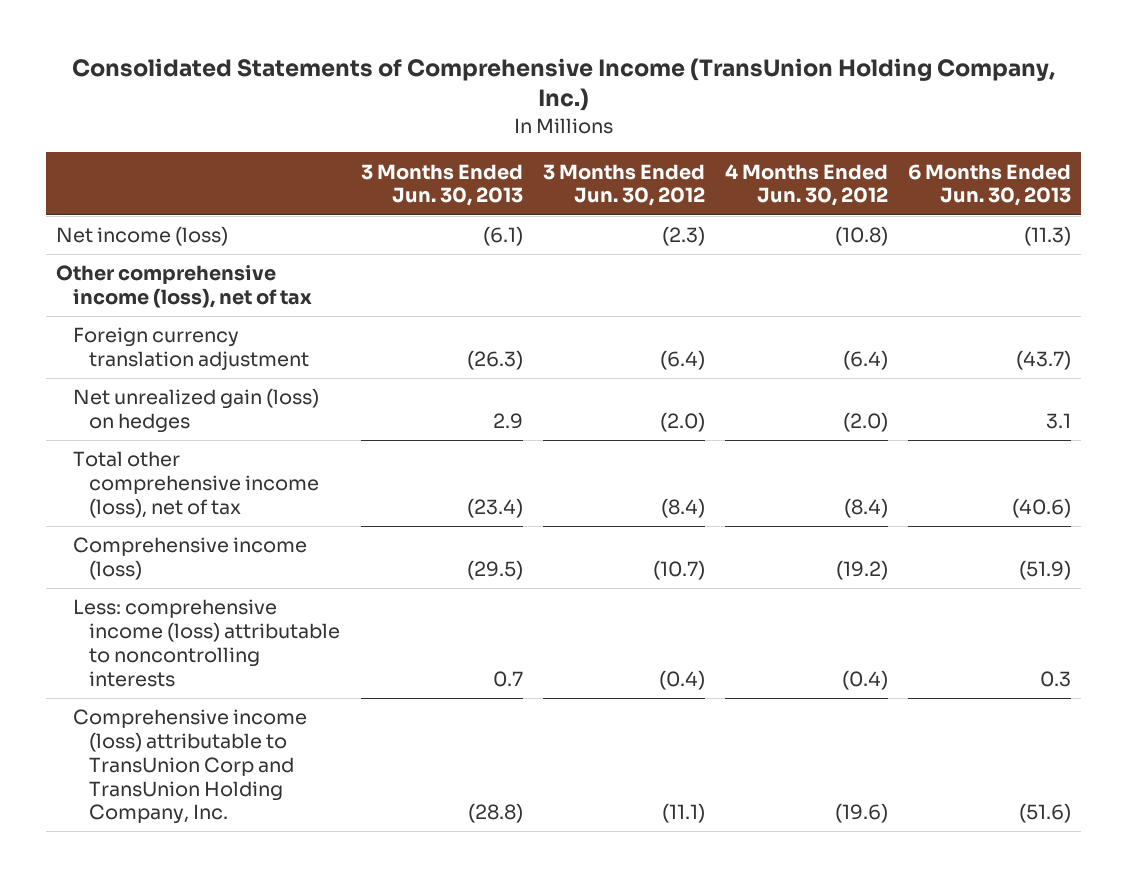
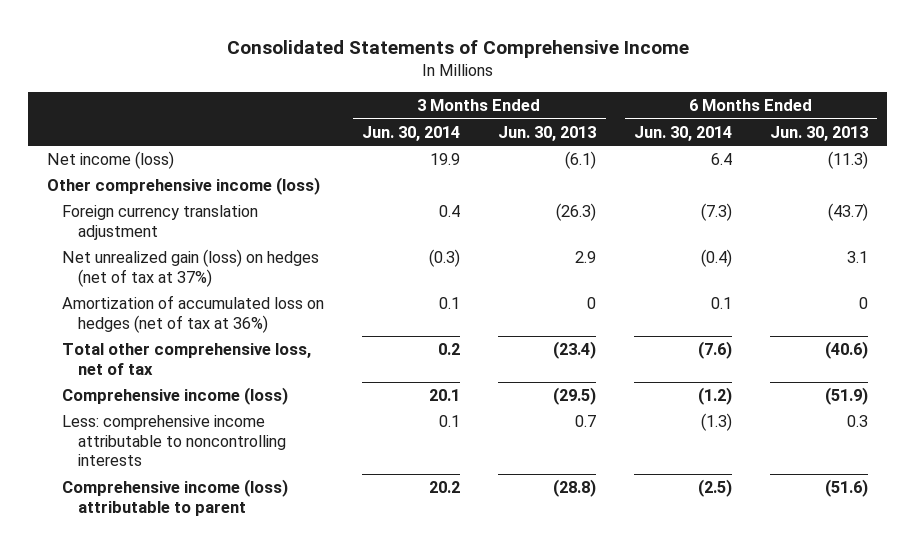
- Consolidated Statements of Comprehensive Income (TransUnion Holding Company, Inc.)
+ Consolidated Statements of Comprehensive Income
- | 3 Months Ended Jun. 30, 2013 | 3 Months Ended Jun. 30, 2012 | 4 Months Ended Jun. 30, 2012 | 6 Months Ended Jun. 30, 2013
+ | 3 Months Ended Jun. 30, 2014 | 3 Months Ended Jun. 30, 2013 | 6 Months Ended Jun. 30, 2014 | 6 Months Ended Jun. 30, 2013
- Other comprehensive income (loss), net of tax
+ Other comprehensive income (loss)
- Net unrealized gain (loss) on hedges | 2.9 | (2.0) | (2.0) | 3.1
- Total other comprehensive income (loss), net of tax | (23.4) | (8.4) | (8.4) | (40.6)
+ Net unrealized gain (loss) on hedges (net of tax at 37%) | (0.3) | 2.9 | (0.4) | 3.1
+ Amortization of accumulated loss on hedges (net of tax at 36%) | 0.1 | 0 | 0.1 | 0
+ Total other comprehensive loss, net of tax | 0.2 | (23.4) | (7.6) | (40.6)
- Less: comprehensive income (loss) attributable to noncontrolling interests | 0.7 | (0.4) | (0.4) | 0.3
- Comprehensive income (loss) attributable to TransUnion Corp and TransUnion Holding Company, Inc. | (28.8) | (11.1) | (19.6) | (51.6)
+ Less: comprehensive income attributable to noncontrolling interests | 0.1 | 0.7 | (1.3) | 0.3
+ Comprehensive income (loss) attributable to parent | 20.2 | (28.8) | (2.5) | (51.6)

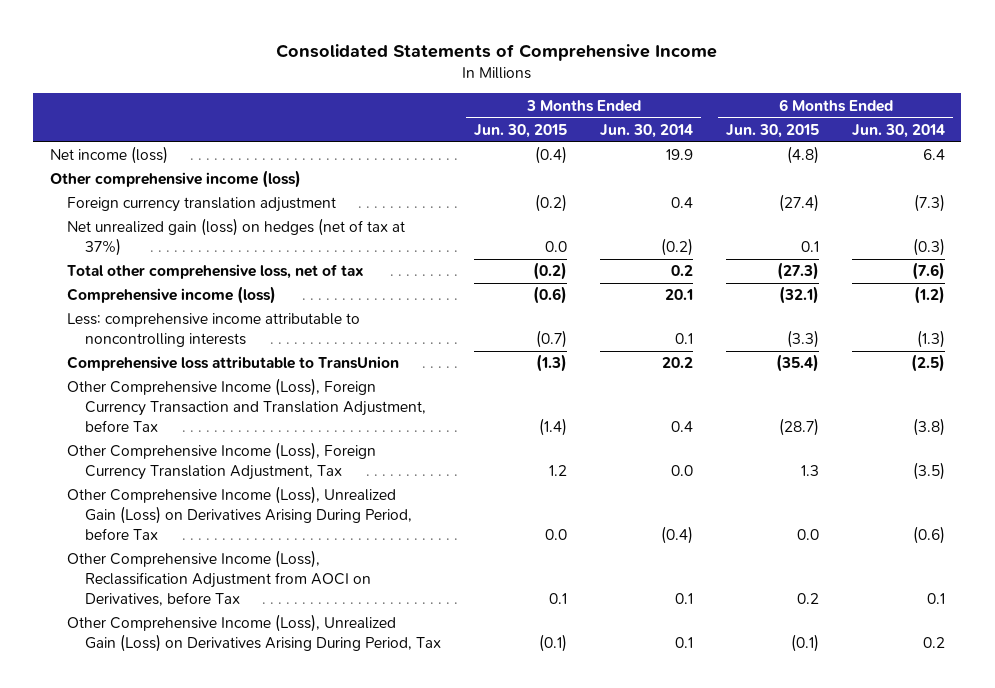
- | 3 Months Ended Jun. 30, 2014 | 3 Months Ended Jun. 30, 2013 | 6 Months Ended Jun. 30, 2014 | 6 Months Ended Jun. 30, 2013
+ | 3 Months Ended Jun. 30, 2015 | 3 Months Ended Jun. 30, 2014 | 6 Months Ended Jun. 30, 2015 | 6 Months Ended Jun. 30, 2014
- Net unrealized gain (loss) on hedges (net of tax at 37%) | (0.3) | 2.9 | (0.4) | 3.1
- Amortization of accumulated loss on hedges (net of tax at 36%) | 0.1 | 0 | 0.1 | 0
+ Net unrealized gain (loss) on hedges (net of tax at 37%) | 0.0 | (0.2) | 0.1 | (0.3)
- Comprehensive income (loss) attributable to parent | 20.2 | (28.8) | (2.5) | (51.6)
+ Comprehensive loss attributable to TransUnion | (1.3) | 20.2 | (35.4) | (2.5)
+ Other Comprehensive Income (Loss), Foreign Currency Transaction and Translation Adjustment, before Tax | (1.4) | 0.4 | (28.7) | (3.8)
+ Other Comprehensive Income (Loss), Foreign Currency Translation Adjustment, Tax | 1.2 | 0.0 | 1.3 | (3.5)
+ Other Comprehensive Income (Loss), Unrealized Gain (Loss) on Derivatives Arising During Period, before Tax | 0.0 | (0.4) | 0.0 | (0.6)
+ Other Comprehensive Income (Loss), Reclassification Adjustment from AOCI on Derivatives, before Tax | 0.1 | 0.1 | 0.2 | 0.1
+ Other Comprehensive Income (Loss), Unrealized Gain (Loss) on Derivatives Arising During Period, Tax | (0.1) | 0.1 | (0.1) | 0.2

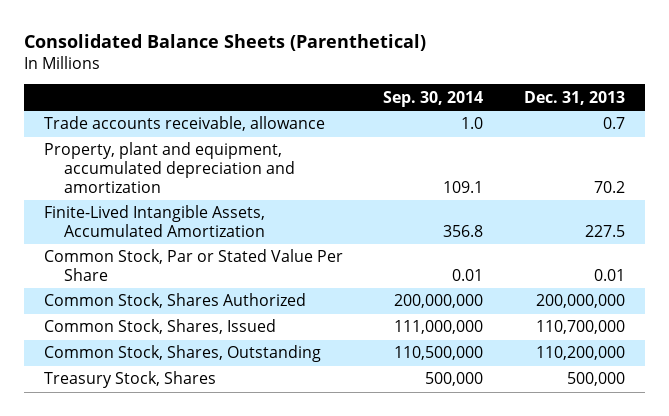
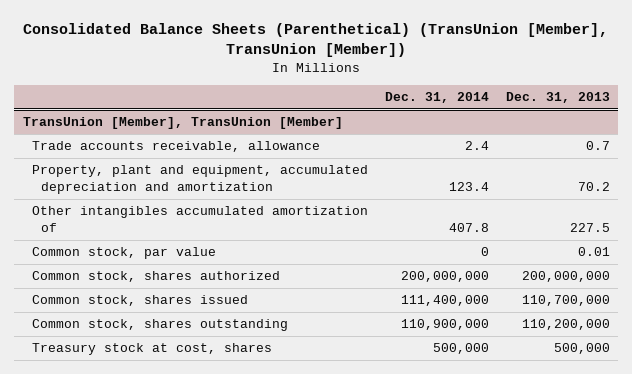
- Consolidated Balance Sheets (Parenthetical)
+ Consolidated Balance Sheets (Parenthetical) (TransUnion [Member], TransUnion [Member])
- | Sep. 30, 2014 | Dec. 31, 2013
+ | Dec. 31, 2014 | Dec. 31, 2013
+ TransUnion [Member], TransUnion [Member]
- Finite-Lived Intangible Assets, Accumulated Amortization | 356.8 | 227.5
- Common Stock, Par or Stated Value Per Share | 0.01 | 0.01
- Common Stock, Shares Authorized | 200,000,000 | 200,000,000
- Common Stock, Shares, Issued | 111,000,000 | 110,700,000
- Common Stock, Shares, Outstanding | 110,500,000 | 110,200,000
- Treasury Stock, Shares | 500,000 | 500,000
+ Other intangibles accumulated amortization of | 407.8 | 227.5
+ Common stock, par value | 0 | 0.01
+ Common stock, shares authorized | 200,000,000 | 200,000,000
+ Common stock, shares issued | 111,400,000 | 110,700,000
+ Common stock, shares outstanding | 110,900,000 | 110,200,000
+ Treasury stock at cost, shares | 500,000 | 500,000

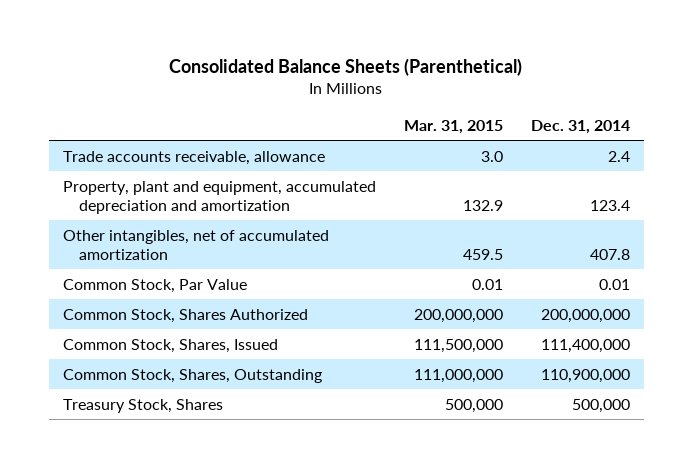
- Consolidated Balance Sheets (Parenthetical) (TransUnion [Member], TransUnion [Member])
+ Consolidated Balance Sheets (Parenthetical)
- | Dec. 31, 2014 | Dec. 31, 2013
+ | Mar. 31, 2015 | Dec. 31, 2014
- TransUnion [Member], TransUnion [Member]
- Other intangibles accumulated amortization of | 407.8 | 227.5
- Common stock, par value | 0 | 0.01
- Common stock, shares authorized | 200,000,000 | 200,000,000
- Common stock, shares issued | 111,400,000 | 110,700,000
- Common stock, shares outstanding | 110,900,000 | 110,200,000
- Treasury stock at cost, shares | 500,000 | 500,000
+ Other intangibles, net of accumulated amortization | 459.5 | 407.8
+ Common Stock, Par Value | 0.01 | 0.01
+ Common Stock, Shares Authorized | 200,000,000 | 200,000,000
+ Common Stock, Shares, Issued | 111,500,000 | 111,400,000
+ Common Stock, Shares, Outstanding | 111,000,000 | 110,900,000
+ Treasury Stock, Shares | 500,000 | 500,000

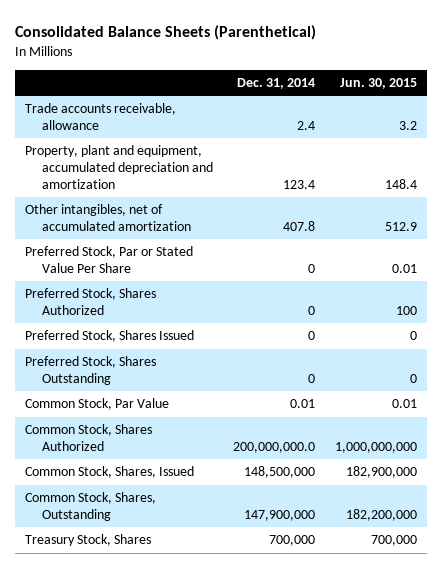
- | Mar. 31, 2015 | Dec. 31, 2014
+ | Dec. 31, 2014 | Jun. 30, 2015
+ Preferred Stock, Par or Stated Value Per Share | 0 | 0.01
+ Preferred Stock, Shares Authorized | 0 | 100
+ Preferred Stock, Shares Issued | 0 | 0
+ Preferred Stock, Shares Outstanding | 0 | 0
- Common Stock, Shares Authorized | 200,000,000 | 200,000,000
- Common Stock, Shares, Issued | 111,500,000 | 111,400,000
- Common Stock, Shares, Outstanding | 111,000,000 | 110,900,000
- Treasury Stock, Shares | 500,000 | 500,000
+ Common Stock, Shares Authorized | 200,000,000.0 | 1,000,000,000
+ Common Stock, Shares, Issued | 148,500,000 | 182,900,000
+ Common Stock, Shares, Outstanding | 147,900,000 | 182,200,000
+ Treasury Stock, Shares | 700,000 | 700,000

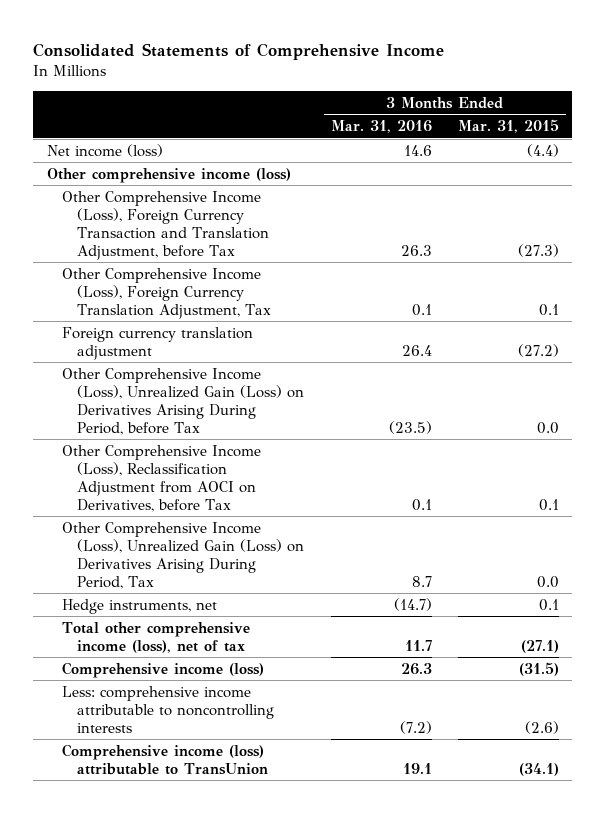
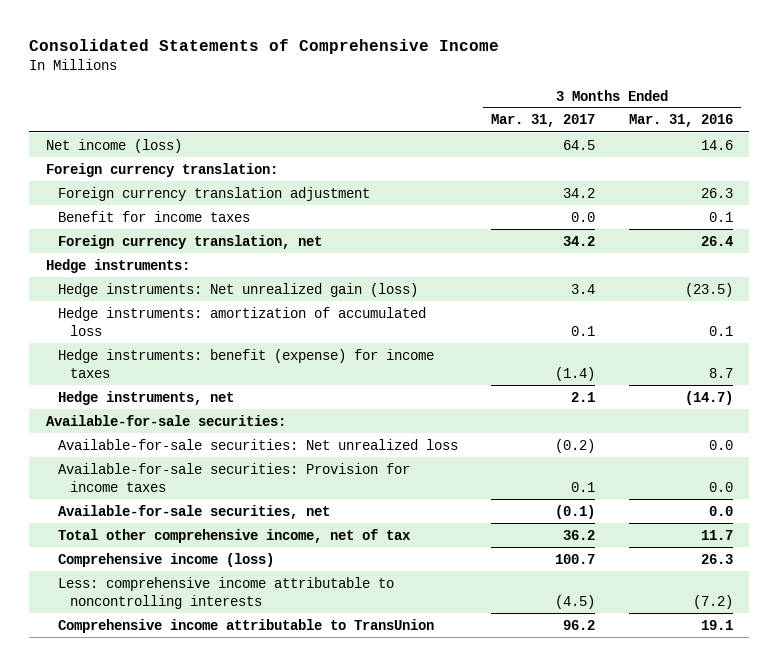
- | 3 Months Ended Mar. 31, 2016 | 3 Months Ended Mar. 31, 2015
+ | 3 Months Ended Mar. 31, 2017 | 3 Months Ended Mar. 31, 2016
- Other comprehensive income (loss)
- Other Comprehensive Income (Loss), Foreign Currency Transaction and Translation Adjustment, before Tax | 26.3 | (27.3)
- Other Comprehensive Income (Loss), Foreign Currency Translation Adjustment, Tax | 0.1 | 0.1
- Foreign currency translation adjustment | 26.4 | (27.2)
- Other Comprehensive Income (Loss), Unrealized Gain (Loss) on Derivatives Arising During Period, before Tax | (23.5) | 0.0
- Other Comprehensive Income (Loss), Reclassification Adjustment from AOCI on Derivatives, before Tax | 0.1 | 0.1
- Other Comprehensive Income (Loss), Unrealized Gain (Loss) on Derivatives Arising During Period, Tax | 8.7 | 0.0
+ Foreign currency translation:
+ Foreign currency translation adjustment | 34.2 | 26.3
+ Benefit for income taxes | 0.0 | 0.1
+ Foreign currency translation, net | 34.2 | 26.4
+ Hedge instruments:
+ Hedge instruments: Net unrealized gain (loss) | 3.4 | (23.5)
+ Hedge instruments: amortization of accumulated loss | 0.1 | 0.1
+ Hedge instruments: benefit (expense) for income taxes | (1.4) | 8.7
- Total other comprehensive income (loss), net of tax | 11.7 | (27.1)
+ Available-for-sale securities:
+ Available-for-sale securities: Net unrealized loss | (0.2) | 0.0
+ Available-for-sale securities: Provision for income taxes | 0.1 | 0.0
+ Available-for-sale securities, net | (0.1) | 0.0
+ Total other comprehensive income, net of tax | 36.2 | 11.7
- Comprehensive income (loss) attributable to TransUnion | 19.1 | (34.1)
+ Comprehensive income attributable to TransUnion | 96.2 | 19.1

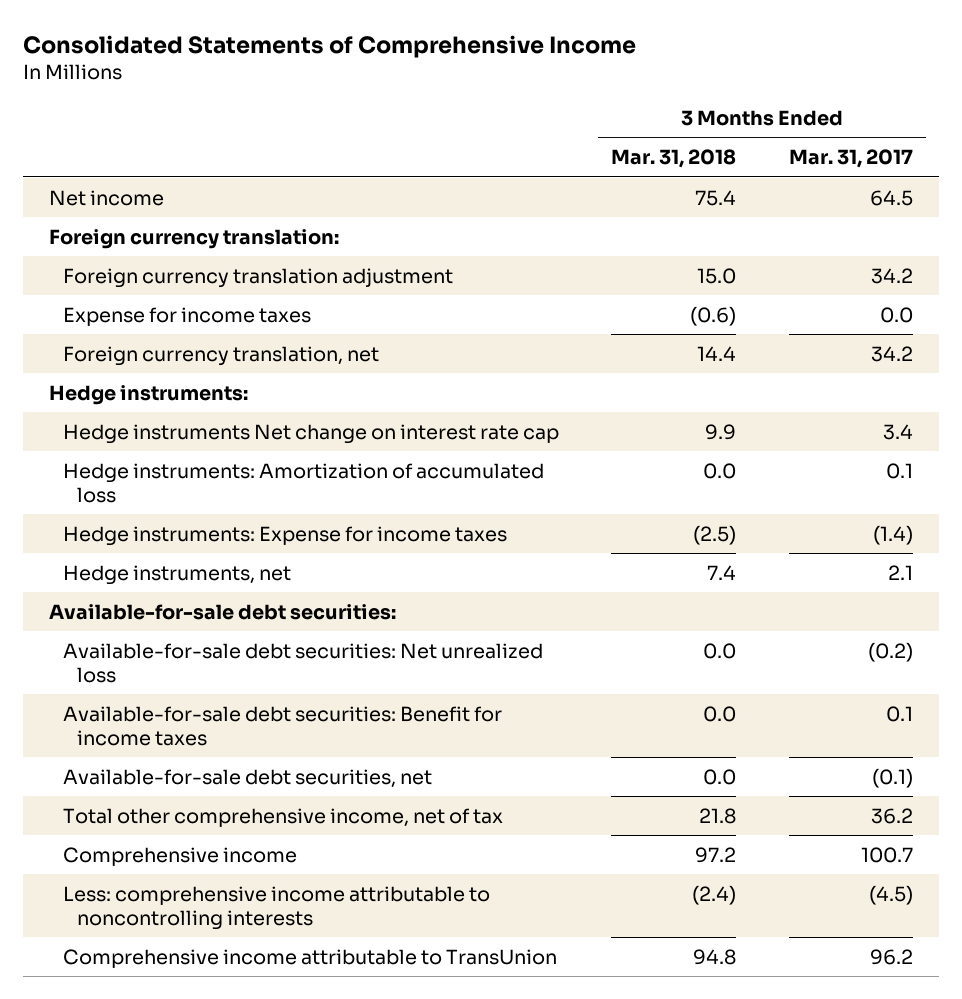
- | 3 Months Ended Mar. 31, 2017 | 3 Months Ended Mar. 31, 2016
+ | 3 Months Ended Mar. 31, 2018 | 3 Months Ended Mar. 31, 2017
- Net income (loss) | 64.5 | 14.6
+ Net income | 75.4 | 64.5
- Benefit for income taxes | 0.0 | 0.1
+ Expense for income taxes | (0.6) | 0.0
- Hedge instruments: Net unrealized gain (loss) | 3.4 | (23.5)
- Hedge instruments: amortization of accumulated loss | 0.1 | 0.1
- Hedge instruments: benefit (expense) for income taxes | (1.4) | 8.7
+ Hedge instruments Net change on interest rate cap | 9.9 | 3.4
+ Hedge instruments: Amortization of accumulated loss | 0.0 | 0.1
+ Hedge instruments: Expense for income taxes | (2.5) | (1.4)
- Available-for-sale securities:
- Available-for-sale securities: Net unrealized loss | (0.2) | 0.0
- Available-for-sale securities: Provision for income taxes | 0.1 | 0.0
- Available-for-sale securities, net | (0.1) | 0.0
+ Available-for-sale debt securities:
+ Available-for-sale debt securities: Net unrealized loss | 0.0 | (0.2)
+ Available-for-sale debt securities: Benefit for income taxes | 0.0 | 0.1
+ Available-for-sale debt securities, net | 0.0 | (0.1)
- Comprehensive income (loss) | 100.7 | 26.3
+ Comprehensive income | 97.2 | 100.7

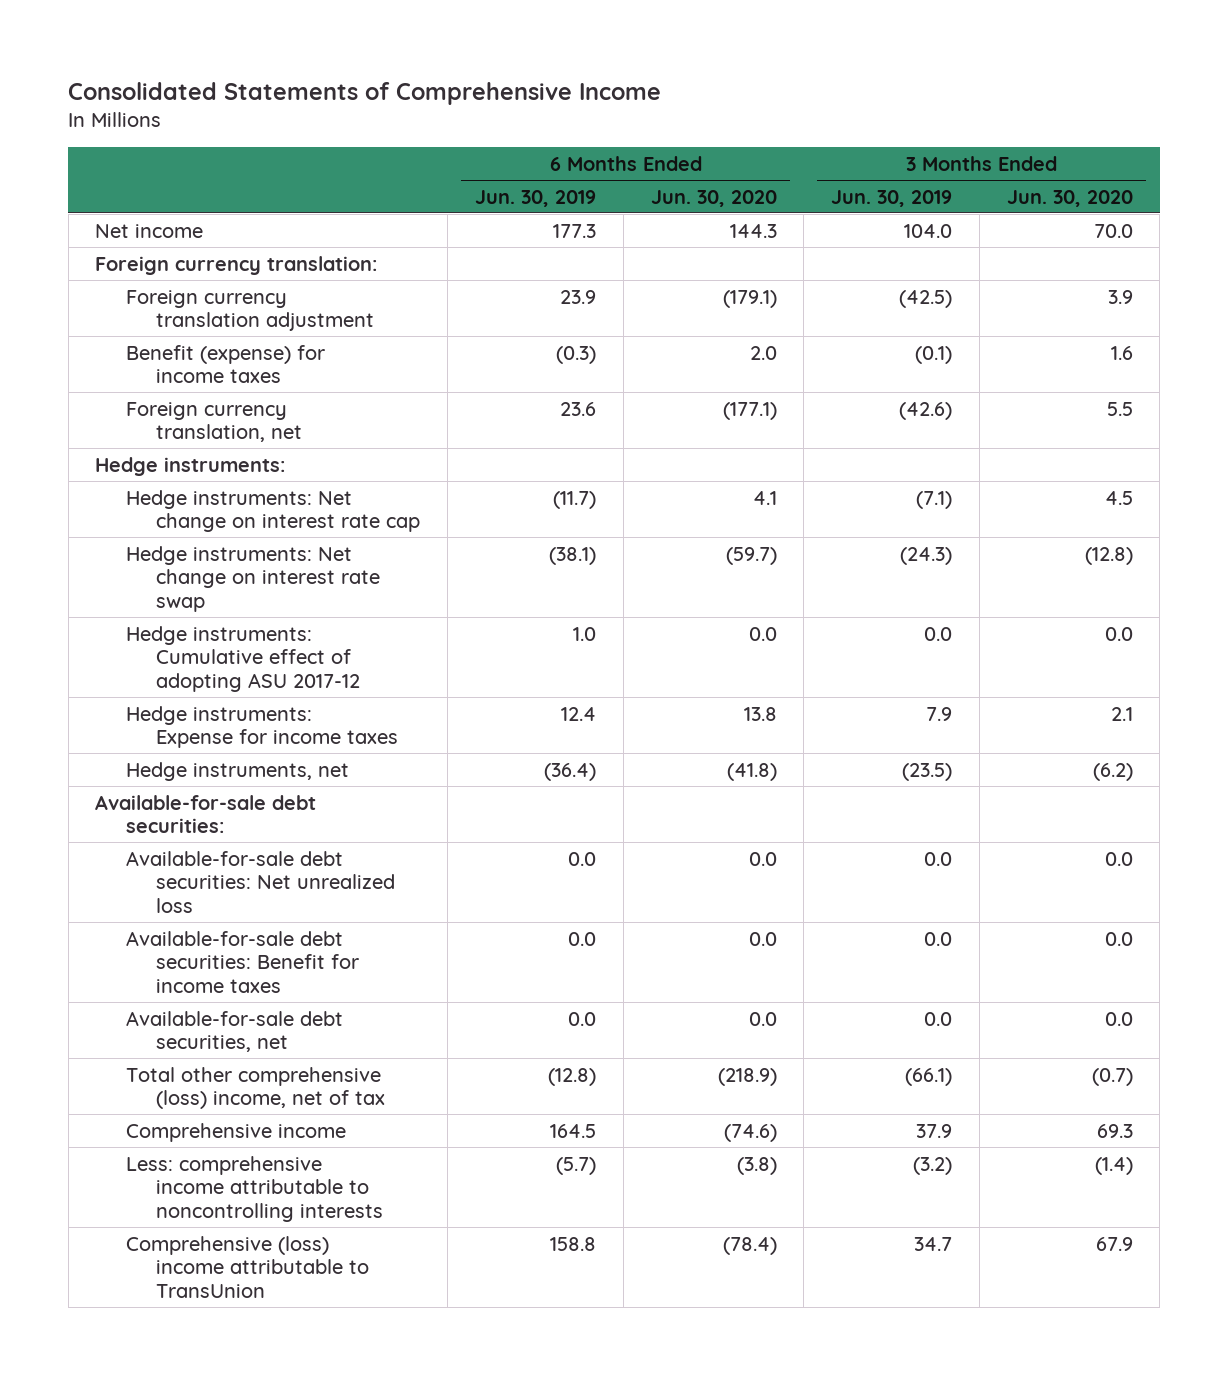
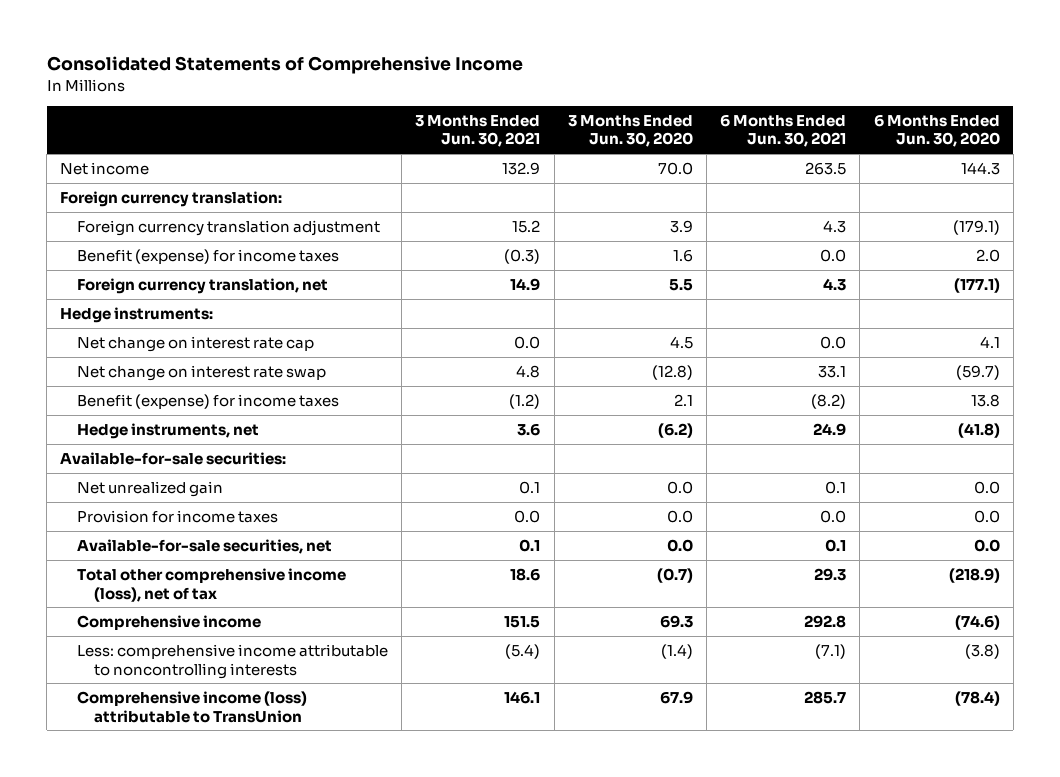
- | 6 Months Ended Jun. 30, 2019 | 6 Months Ended Jun. 30, 2020 | 3 Months Ended Jun. 30, 2019 | 3 Months Ended Jun. 30, 2020
+ | 3 Months Ended Jun. 30, 2021 | 3 Months Ended Jun. 30, 2020 | 6 Months Ended Jun. 30, 2021 | 6 Months Ended Jun. 30, 2020
- Hedge instruments: Net change on interest rate cap | (11.7) | 4.1 | (7.1) | 4.5
- Hedge instruments: Net change on interest rate swap | (38.1) | (59.7) | (24.3) | (12.8)
- Hedge instruments: Cumulative effect of adopting ASU 2017-12 | 1.0 | 0.0 | 0.0 | 0.0
- Hedge instruments: Expense for income taxes | 12.4 | 13.8 | 7.9 | 2.1
+ Net change on interest rate cap | 0.0 | 4.5 | 0.0 | 4.1
+ Net change on interest rate swap | 4.8 | (12.8) | 33.1 | (59.7)
+ Benefit (expense) for income taxes | (1.2) | 2.1 | (8.2) | 13.8
- Available-for-sale debt securities:
- Available-for-sale debt securities: Net unrealized loss | 0.0 | 0.0 | 0.0 | 0.0
- Available-for-sale debt securities: Benefit for income taxes | 0.0 | 0.0 | 0.0 | 0.0
- Available-for-sale debt securities, net | 0.0 | 0.0 | 0.0 | 0.0
- Total other comprehensive (loss) income, net of tax | (12.8) | (218.9) | (66.1) | (0.7)
+ Available-for-sale securities:
+ Net unrealized gain | 0.1 | 0.0 | 0.1 | 0.0
+ Provision for income taxes | 0.0 | 0.0 | 0.0 | 0.0
+ Available-for-sale securities, net | 0.1 | 0.0 | 0.1 | 0.0
+ Total other comprehensive income (loss), net of tax | 18.6 | (0.7) | 29.3 | (218.9)
- Comprehensive (loss) income attributable to TransUnion | 158.8 | (78.4) | 34.7 | 67.9
+ Comprehensive income (loss) attributable to TransUnion | 146.1 | 67.9 | 285.7 | (78.4)

